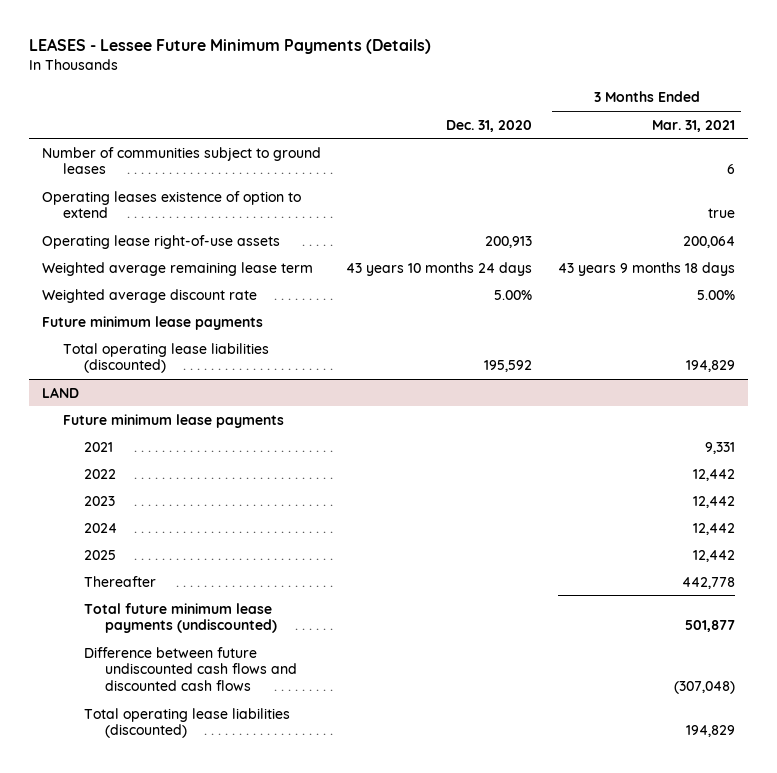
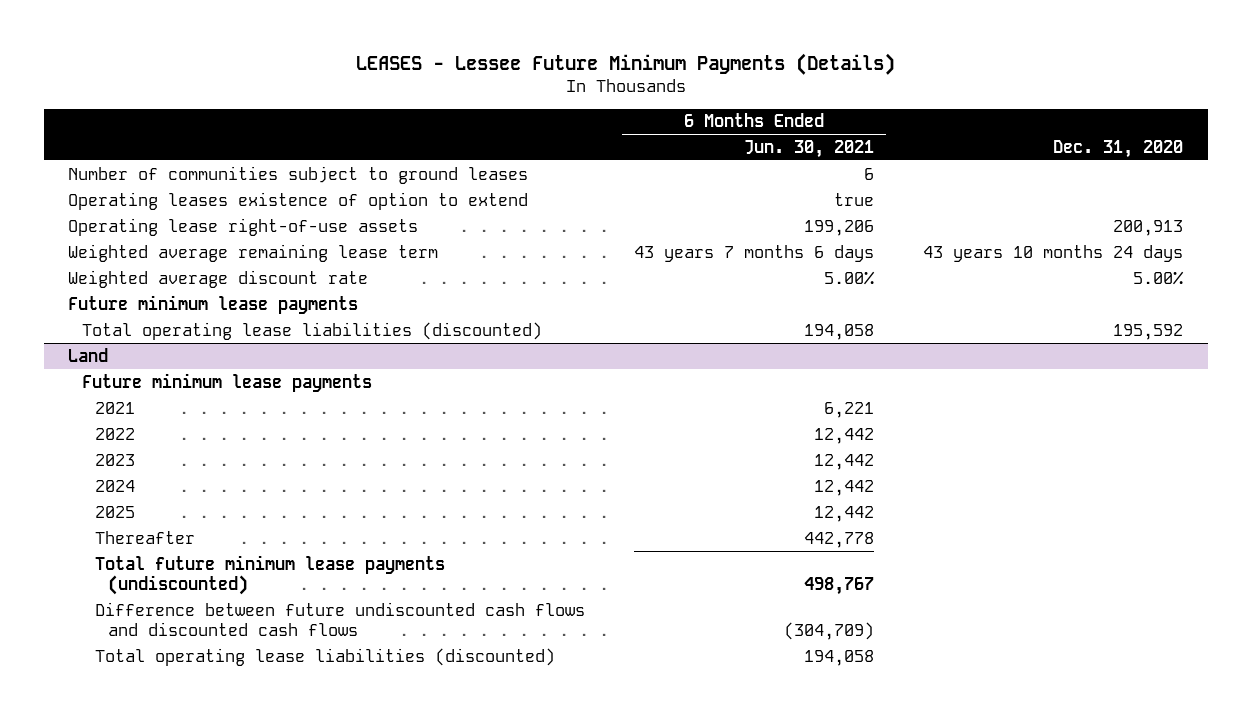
- | Dec. 31, 2020 | 3 Months Ended Mar. 31, 2021
+ | 6 Months Ended Jun. 30, 2021 | Dec. 31, 2020
- LAND
+ Land

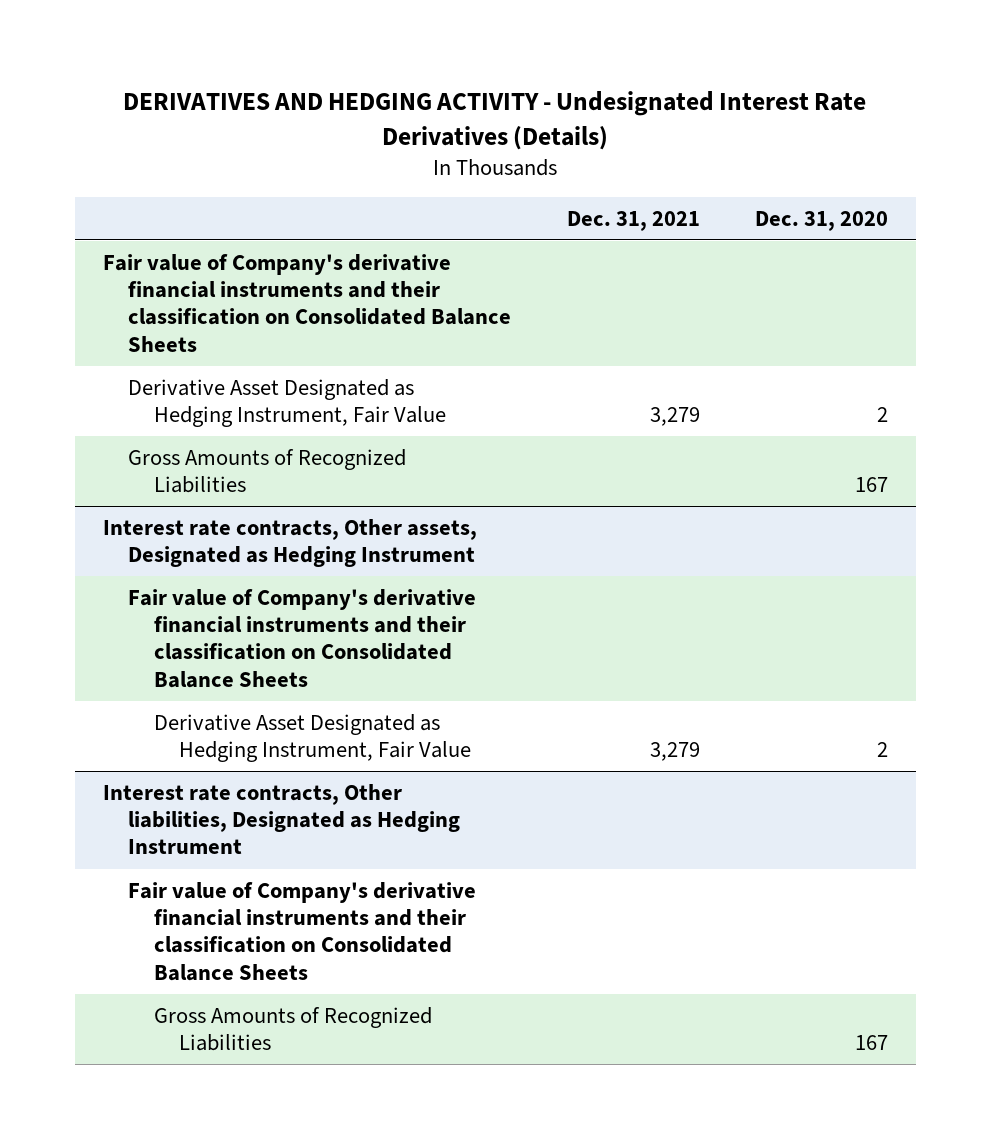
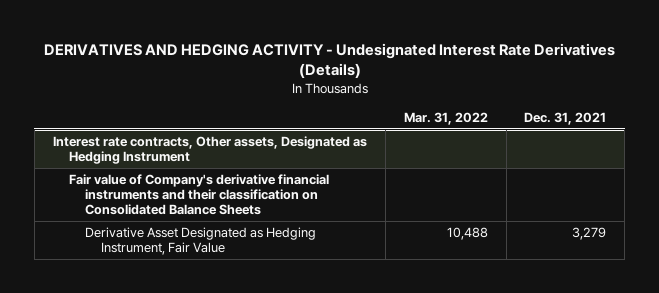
- | Dec. 31, 2021 | Dec. 31, 2020
+ | Mar. 31, 2022 | Dec. 31, 2021
- Fair value of Company's derivative financial instruments and their classification on Consolidated Balance Sheets
- Derivative Asset Designated as Hedging Instrument, Fair Value | 3,279 | 2
- Gross Amounts of Recognized Liabilities | | 167
- Interest rate contracts, Other liabilities, Designated as Hedging Instrument
- Fair value of Company's derivative financial instruments and their classification on Consolidated Balance Sheets
- Gross Amounts of Recognized Liabilities | | 167

